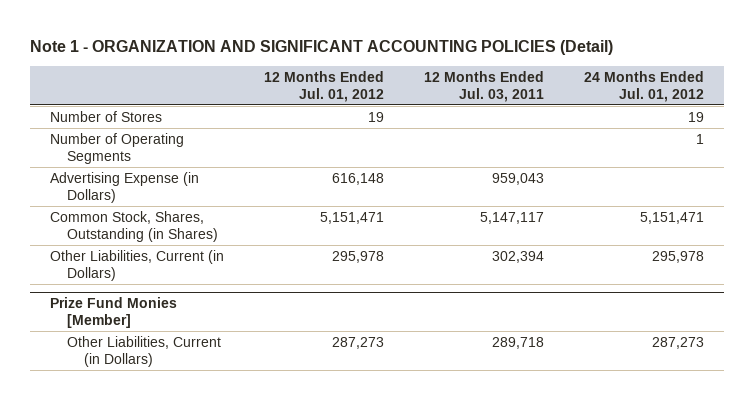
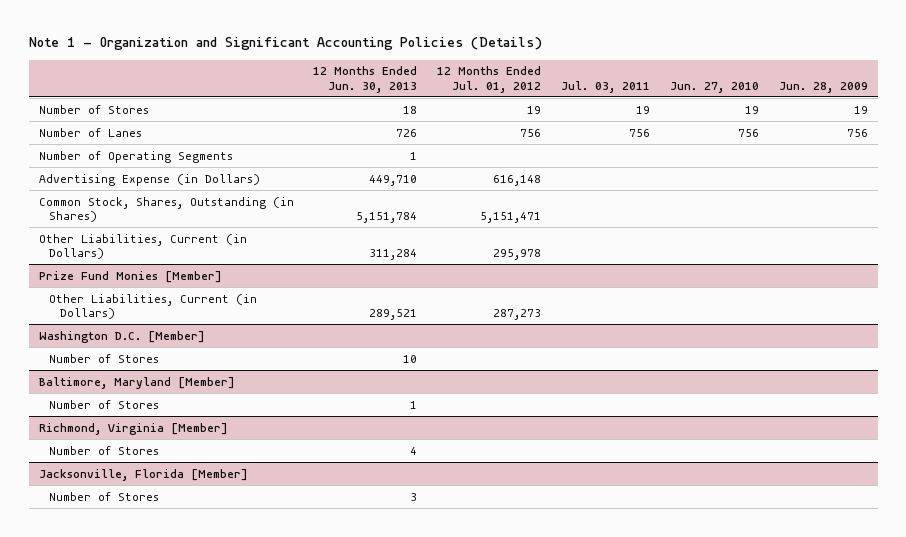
- Note 1 - ORGANIZATION AND SIGNIFICANT ACCOUNTING POLICIES (Detail)
+ Note 1 - Organization and Significant Accounting Policies (Details)
- | 12 Months Ended Jul. 01, 2012 | 12 Months Ended Jul. 03, 2011 | 24 Months Ended Jul. 01, 2012
+ | 12 Months Ended Jun. 30, 2013 | 12 Months Ended Jul. 01, 2012 | Jul. 03, 2011 | Jun. 27, 2010 | Jun. 28, 2009
+ Number of Lanes | 726 | 756 | 756 | 756 | 756
+ Washington D.C. [Member]
+ Number of Stores | 10 | | | |
+ Baltimore, Maryland [Member]
+ Number of Stores | 1 | | | |
+ Richmond, Virginia [Member]
+ Number of Stores | 4 | | | |
+ Jacksonville, Florida [Member]
+ Number of Stores | 3 | | | |

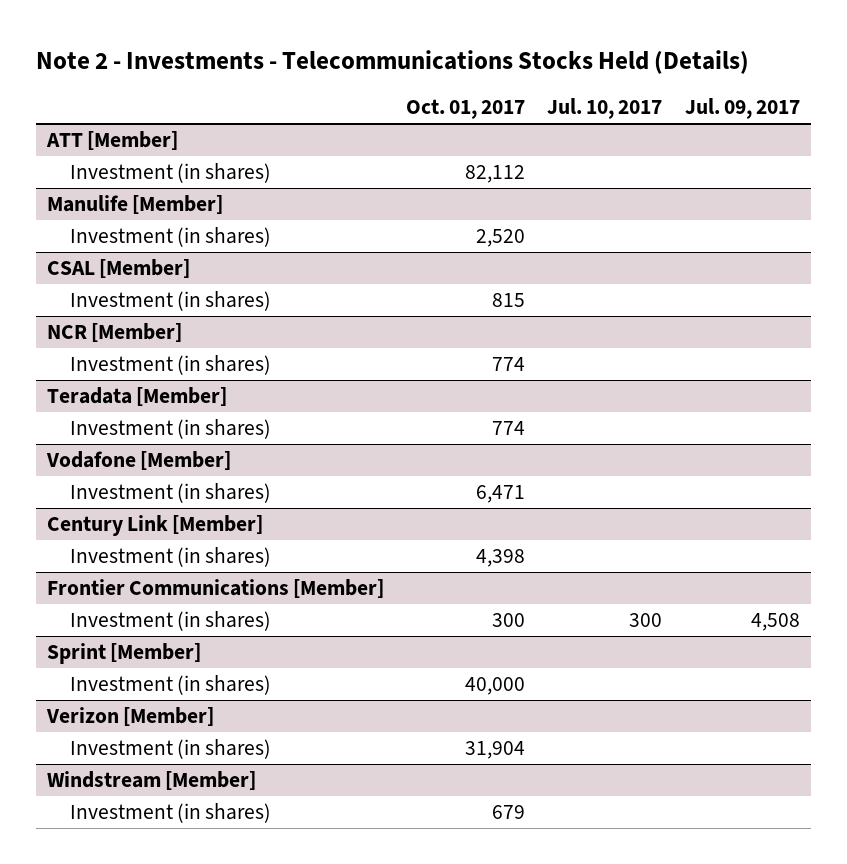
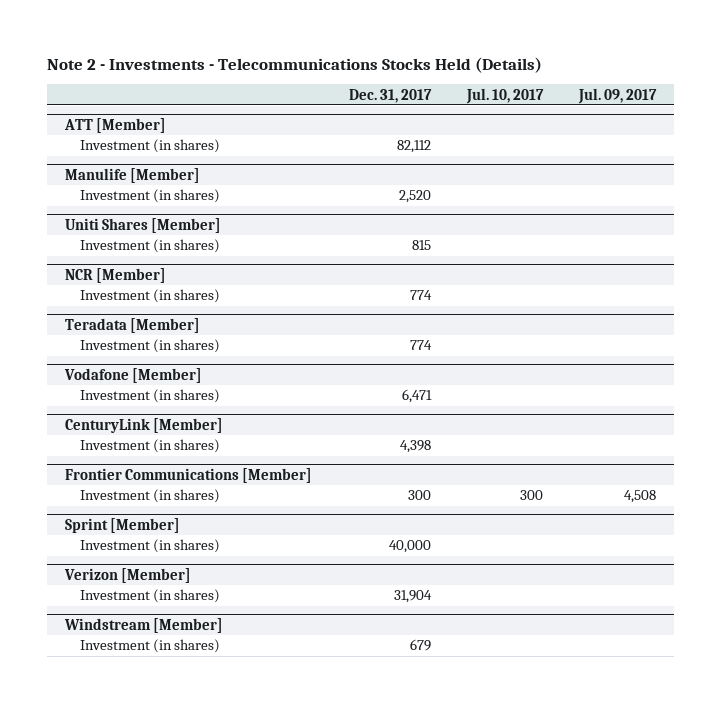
- | Oct. 01, 2017 | Jul. 10, 2017 | Jul. 09, 2017
+ | Dec. 31, 2017 | Jul. 10, 2017 | Jul. 09, 2017
- CSAL [Member]
- Investment (in shares) | 815 | |
+ Uniti Shares [Member]
+ Investment (in shares) | 815 | |
- Century Link [Member]
+ CenturyLink [Member]

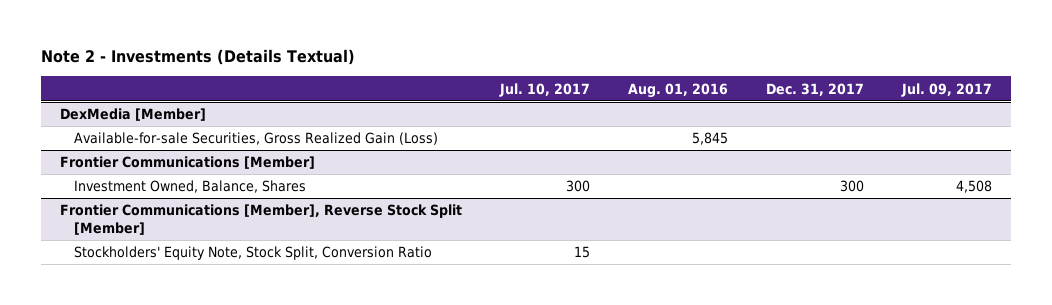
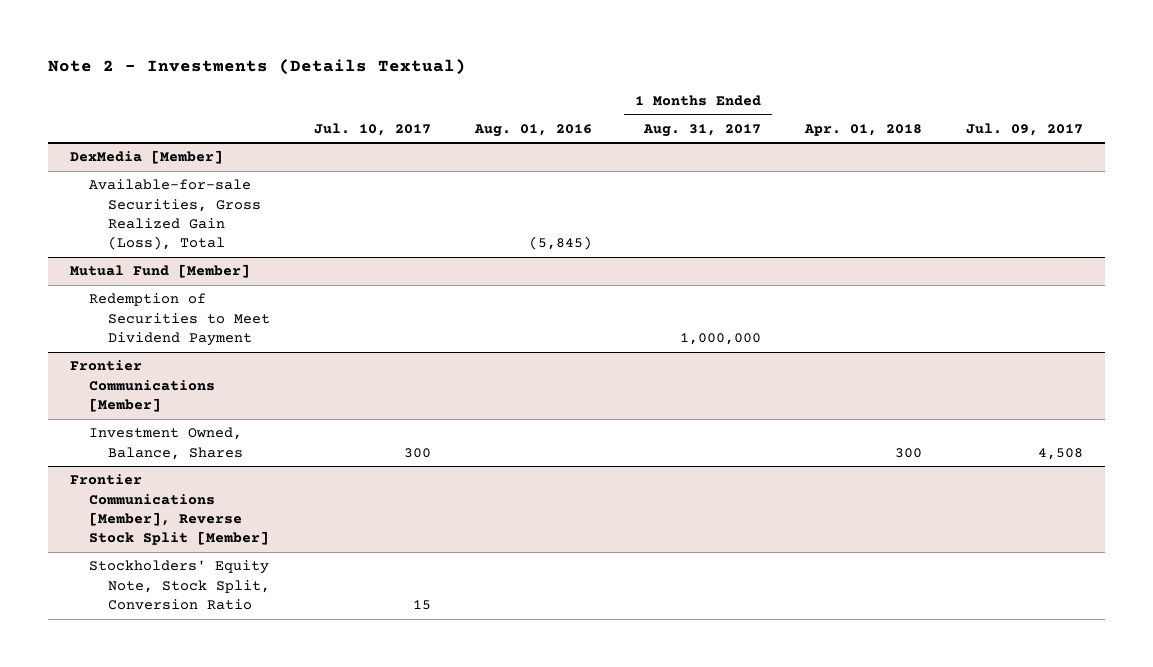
- | Jul. 10, 2017 | Aug. 01, 2016 | Dec. 31, 2017 | Jul. 09, 2017
+ | Jul. 10, 2017 | Aug. 01, 2016 | 1 Months Ended Aug. 31, 2017 | Apr. 01, 2018 | Jul. 09, 2017
@ DexMedia [Member]
- Available-for-sale Securities, Gross Realized Gain (Loss) | | 5,845 | |
+ Available-for-sale Securities, Gross Realized Gain (Loss), Total | | (5,845) | | |
+ Mutual Fund [Member]
+ Redemption of Securities to Meet Dividend Payment | | | 1,000,000 | |

